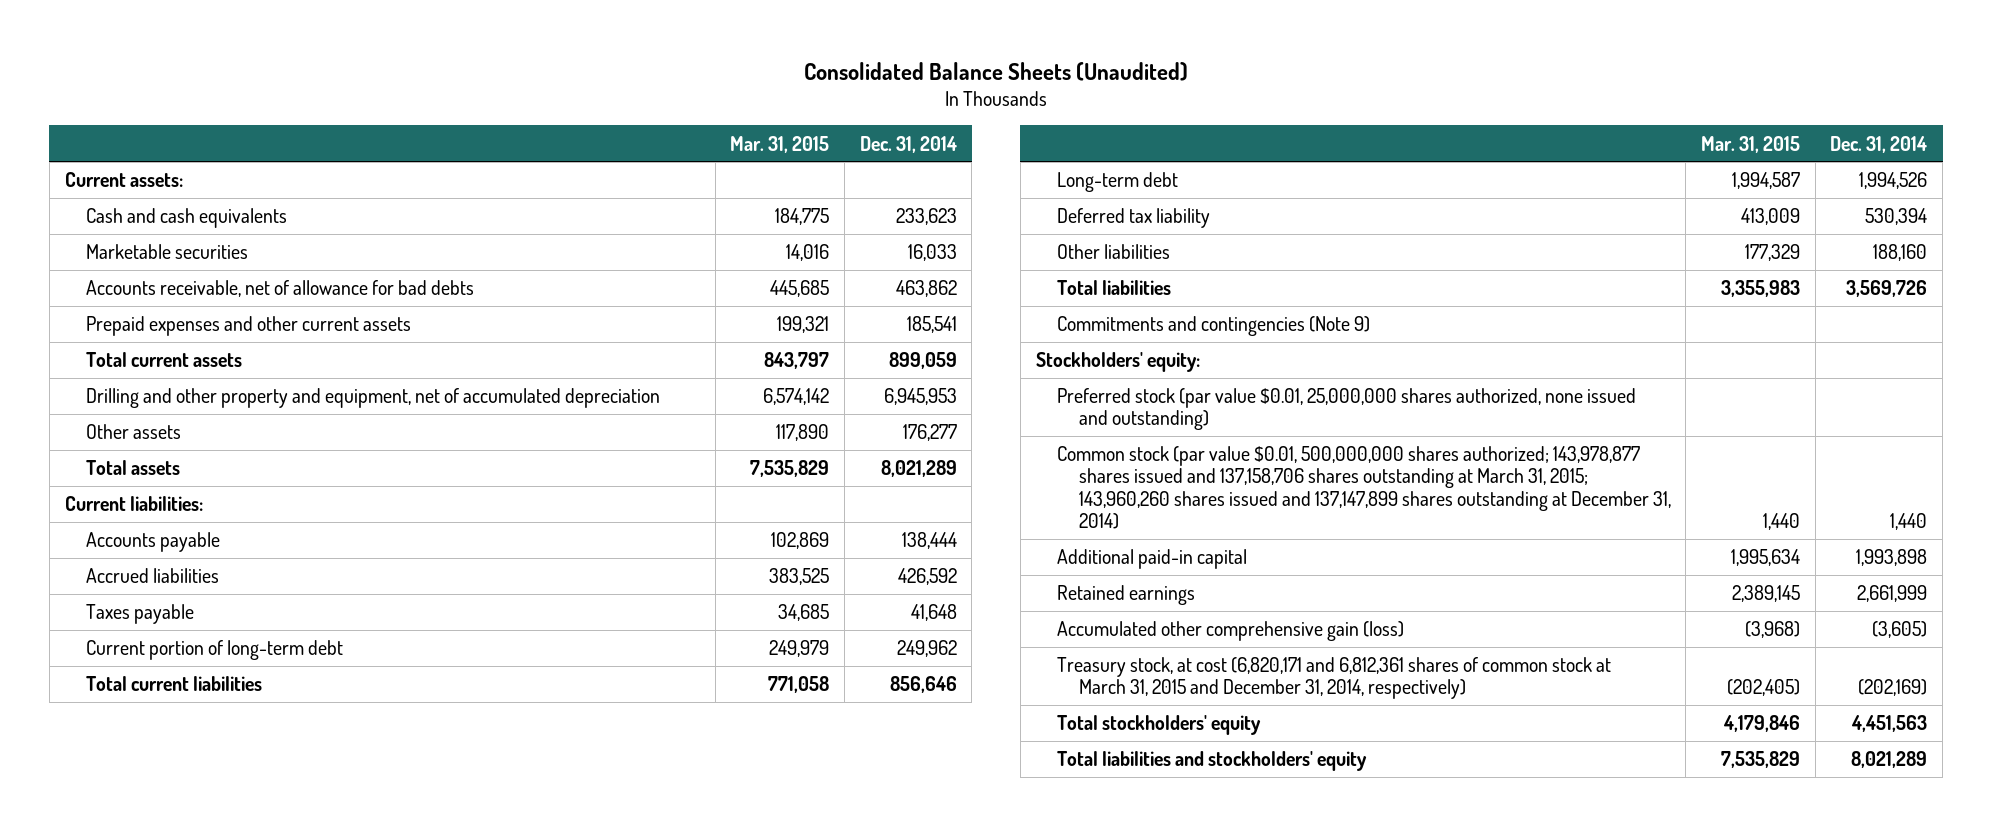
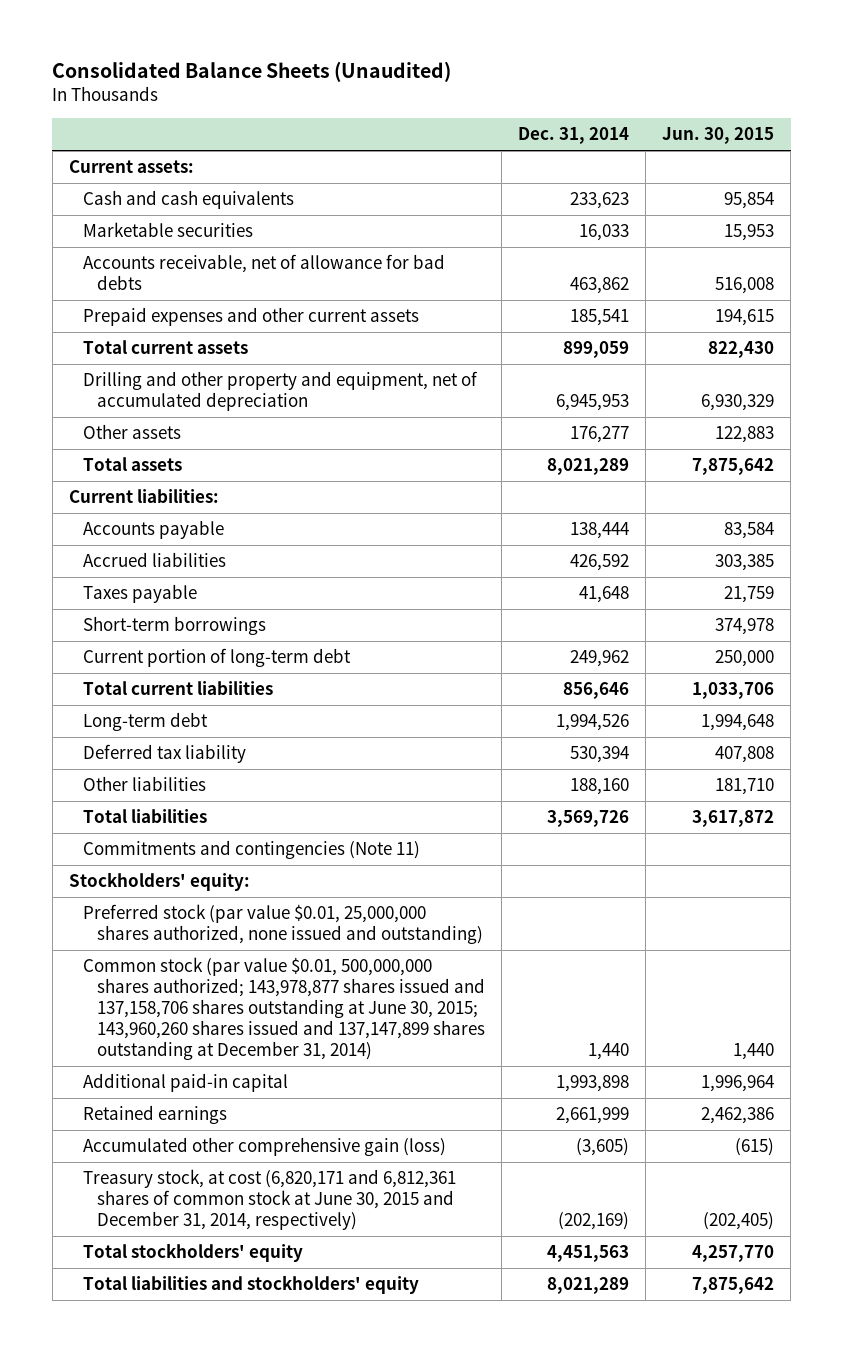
- | Mar. 31, 2015 | Dec. 31, 2014
+ | Dec. 31, 2014 | Jun. 30, 2015
+ Short-term borrowings | | 374,978
- Commitments and contingencies (Note 9)
+ Commitments and contingencies (Note 11)
- Common stock (par value $0.01, 500,000,000 shares authorized; 143,978,877 shares issued and 137,158,706 shares outstanding at March 31, 2015; 143,960,260 shares issued and 137,147,899 shares outstanding at December 31, 2014) | 1,440 | 1,440
+ Common stock (par value $0.01, 500,000,000 shares authorized; 143,978,877 shares issued and 137,158,706 shares outstanding at June 30, 2015; 143,960,260 shares issued and 137,147,899 shares outstanding at December 31, 2014) | 1,440 | 1,440
- Treasury stock, at cost (6,820,171 and 6,812,361 shares of common stock at March 31, 2015 and December 31, 2014, respectively) | (202,405) | (202,169)
+ Treasury stock, at cost (6,820,171 and 6,812,361 shares of common stock at June 30, 2015 and December 31, 2014, respectively) | (202,169) | (202,405)

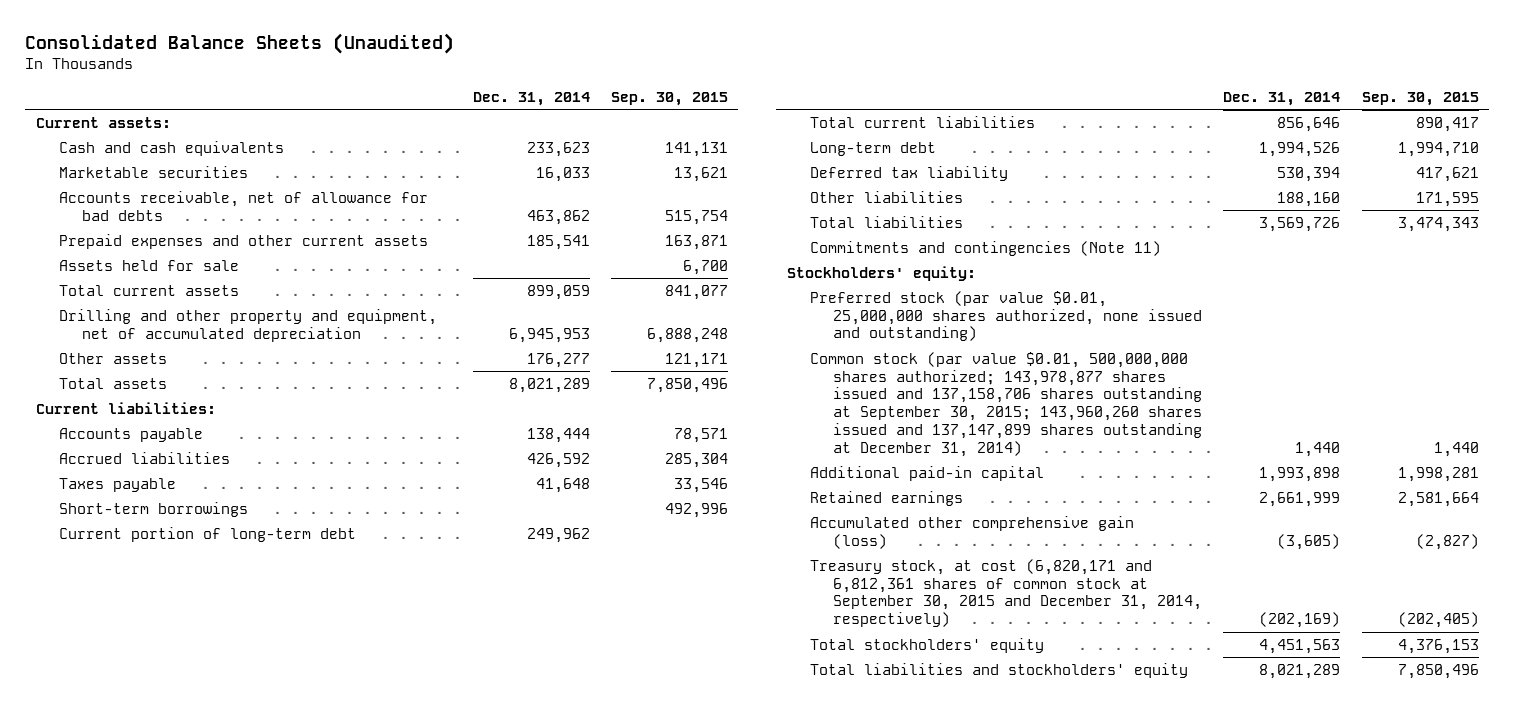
- | Dec. 31, 2014 | Jun. 30, 2015
+ | Dec. 31, 2014 | Sep. 30, 2015
+ Assets held for sale | | 6,700
- Common stock (par value $0.01, 500,000,000 shares authorized; 143,978,877 shares issued and 137,158,706 shares outstanding at June 30, 2015; 143,960,260 shares issued and 137,147,899 shares outstanding at December 31, 2014) | 1,440 | 1,440
+ Common stock (par value $0.01, 500,000,000 shares authorized; 143,978,877 shares issued and 137,158,706 shares outstanding at September 30, 2015; 143,960,260 shares issued and 137,147,899 shares outstanding at December 31, 2014) | 1,440 | 1,440
- Treasury stock, at cost (6,820,171 and 6,812,361 shares of common stock at June 30, 2015 and December 31, 2014, respectively) | (202,169) | (202,405)
+ Treasury stock, at cost (6,820,171 and 6,812,361 shares of common stock at September 30, 2015 and December 31, 2014, respectively) | (202,169) | (202,405)

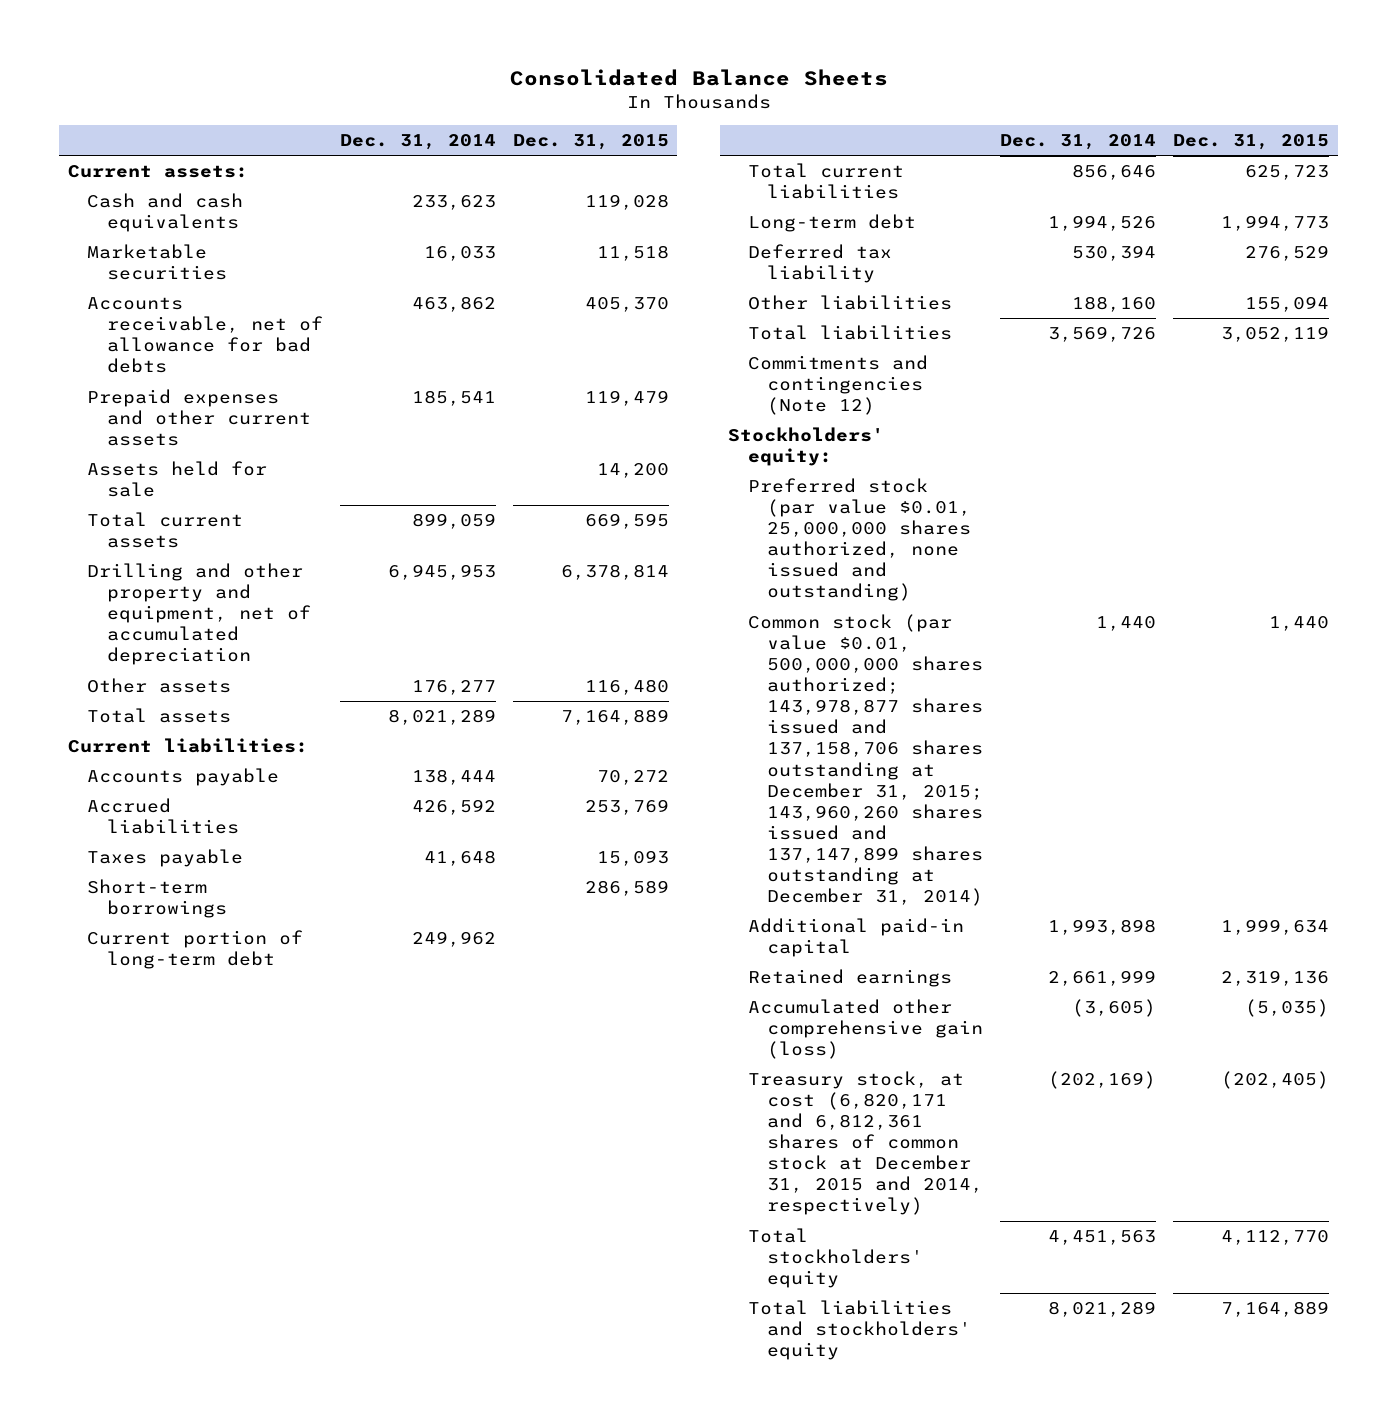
- Consolidated Balance Sheets (Unaudited)
+ Consolidated Balance Sheets
- | Dec. 31, 2014 | Sep. 30, 2015
+ | Dec. 31, 2014 | Dec. 31, 2015
- Commitments and contingencies (Note 11)
+ Commitments and contingencies (Note 12)
- Common stock (par value $0.01, 500,000,000 shares authorized; 143,978,877 shares issued and 137,158,706 shares outstanding at September 30, 2015; 143,960,260 shares issued and 137,147,899 shares outstanding at December 31, 2014) | 1,440 | 1,440
+ Common stock (par value $0.01, 500,000,000 shares authorized; 143,978,877 shares issued and 137,158,706 shares outstanding at December 31, 2015; 143,960,260 shares issued and 137,147,899 shares outstanding at December 31, 2014) | 1,440 | 1,440
- Treasury stock, at cost (6,820,171 and 6,812,361 shares of common stock at September 30, 2015 and December 31, 2014, respectively) | (202,169) | (202,405)
+ Treasury stock, at cost (6,820,171 and 6,812,361 shares of common stock at December 31, 2015 and 2014, respectively) | (202,169) | (202,405)

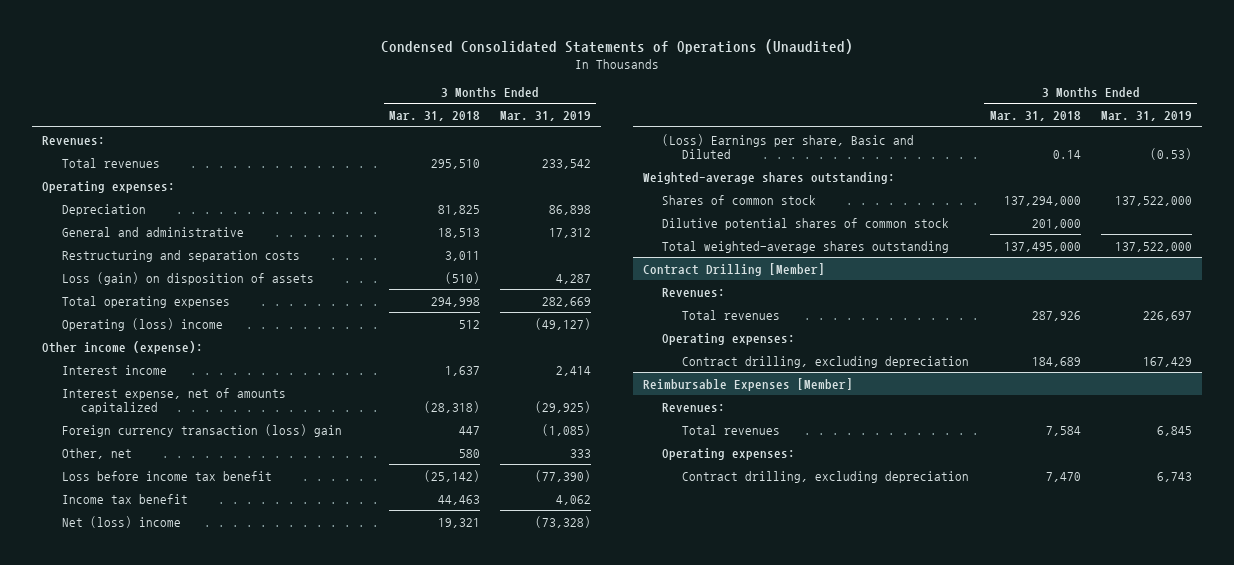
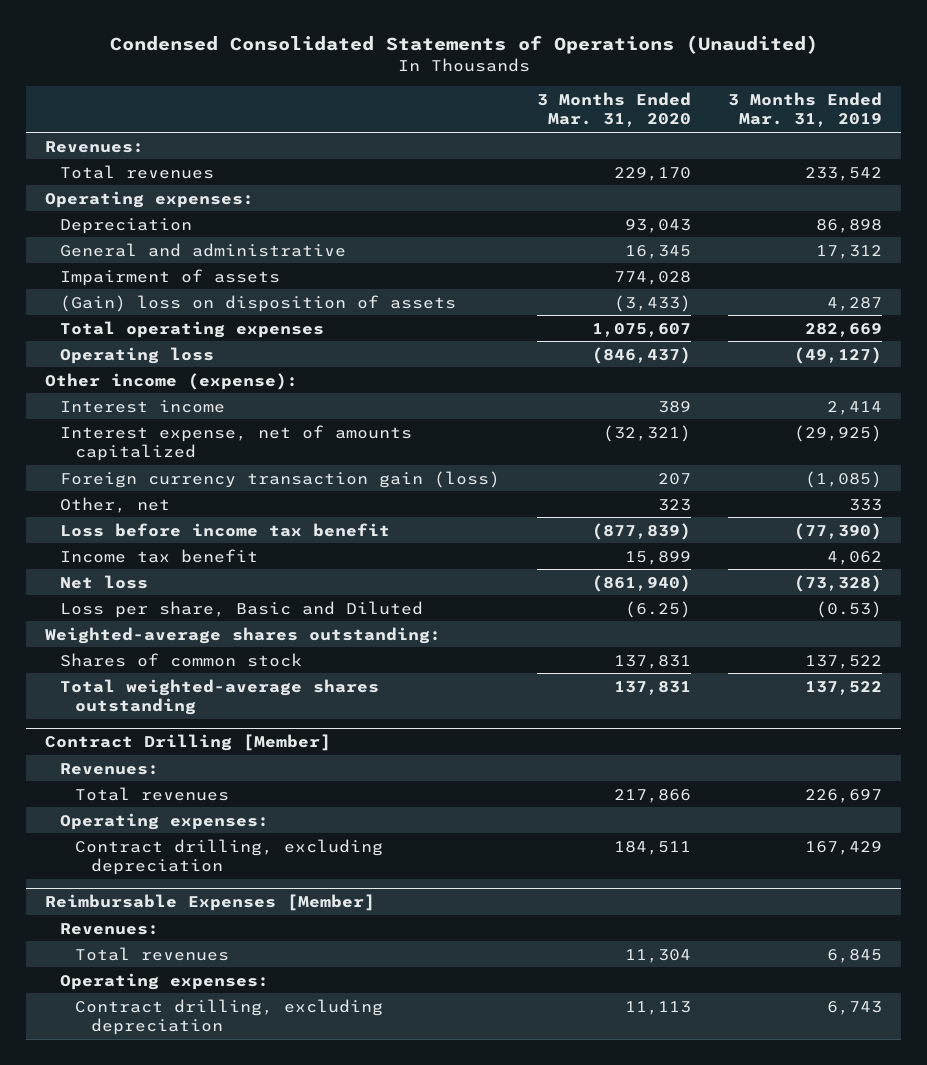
- | 3 Months Ended Mar. 31, 2018 | 3 Months Ended Mar. 31, 2019
+ | 3 Months Ended Mar. 31, 2020 | 3 Months Ended Mar. 31, 2019
- Restructuring and separation costs | 3,011 |
- Loss (gain) on disposition of assets | (510) | 4,287
+ Impairment of assets | 774,028 |
+ (Gain) loss on disposition of assets | (3,433) | 4,287
- Operating (loss) income | 512 | (49,127)
+ Operating loss | (846,437) | (49,127)
- Foreign currency transaction (loss) gain | 447 | (1,085)
+ Foreign currency transaction gain (loss) | 207 | (1,085)
- Net (loss) income | 19,321 | (73,328)
- (Loss) Earnings per share, Basic and Diluted | 0.14 | (0.53)
+ Net loss | (861,940) | (73,328)
+ Loss per share, Basic and Diluted | (6.25) | (0.53)
- Shares of common stock | 137,294,000 | 137,522,000
- Dilutive potential shares of common stock | 201,000 |
- Total weighted-average shares outstanding | 137,495,000 | 137,522,000
+ Shares of common stock | 137,831 | 137,522
+ Total weighted-average shares outstanding | 137,831 | 137,522

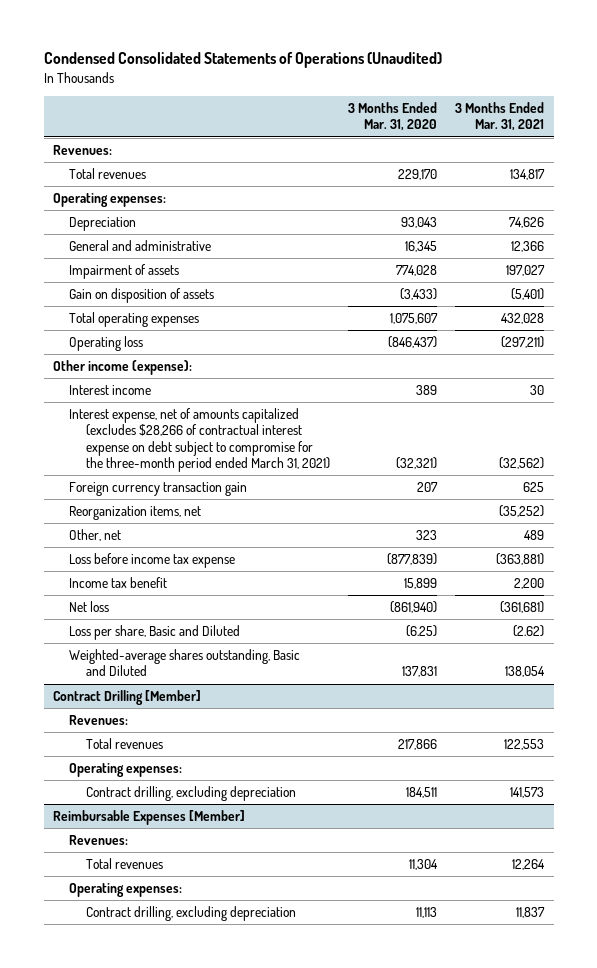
- | 3 Months Ended Mar. 31, 2020 | 3 Months Ended Mar. 31, 2019
+ | 3 Months Ended Mar. 31, 2020 | 3 Months Ended Mar. 31, 2021
- (Gain) loss on disposition of assets | (3,433) | 4,287
+ Gain on disposition of assets | (3,433) | (5,401)
- Interest expense, net of amounts capitalized | (32,321) | (29,925)
- Foreign currency transaction gain (loss) | 207 | (1,085)
+ Interest expense, net of amounts capitalized (excludes $28,266 of contractual interest expense on debt subject to compromise for the three-month period ended March 31, 2021) | (32,321) | (32,562)
+ Foreign currency transaction gain | 207 | 625
+ Reorganization items, net | | (35,252)
- Loss before income tax benefit | (877,839) | (77,390)
+ Loss before income tax expense | (877,839) | (363,881)
- Weighted-average shares outstanding:
- Shares of common stock | 137,831 | 137,522
- Total weighted-average shares outstanding | 137,831 | 137,522
+ Weighted-average shares outstanding, Basic and Diluted | 137,831 | 138,054

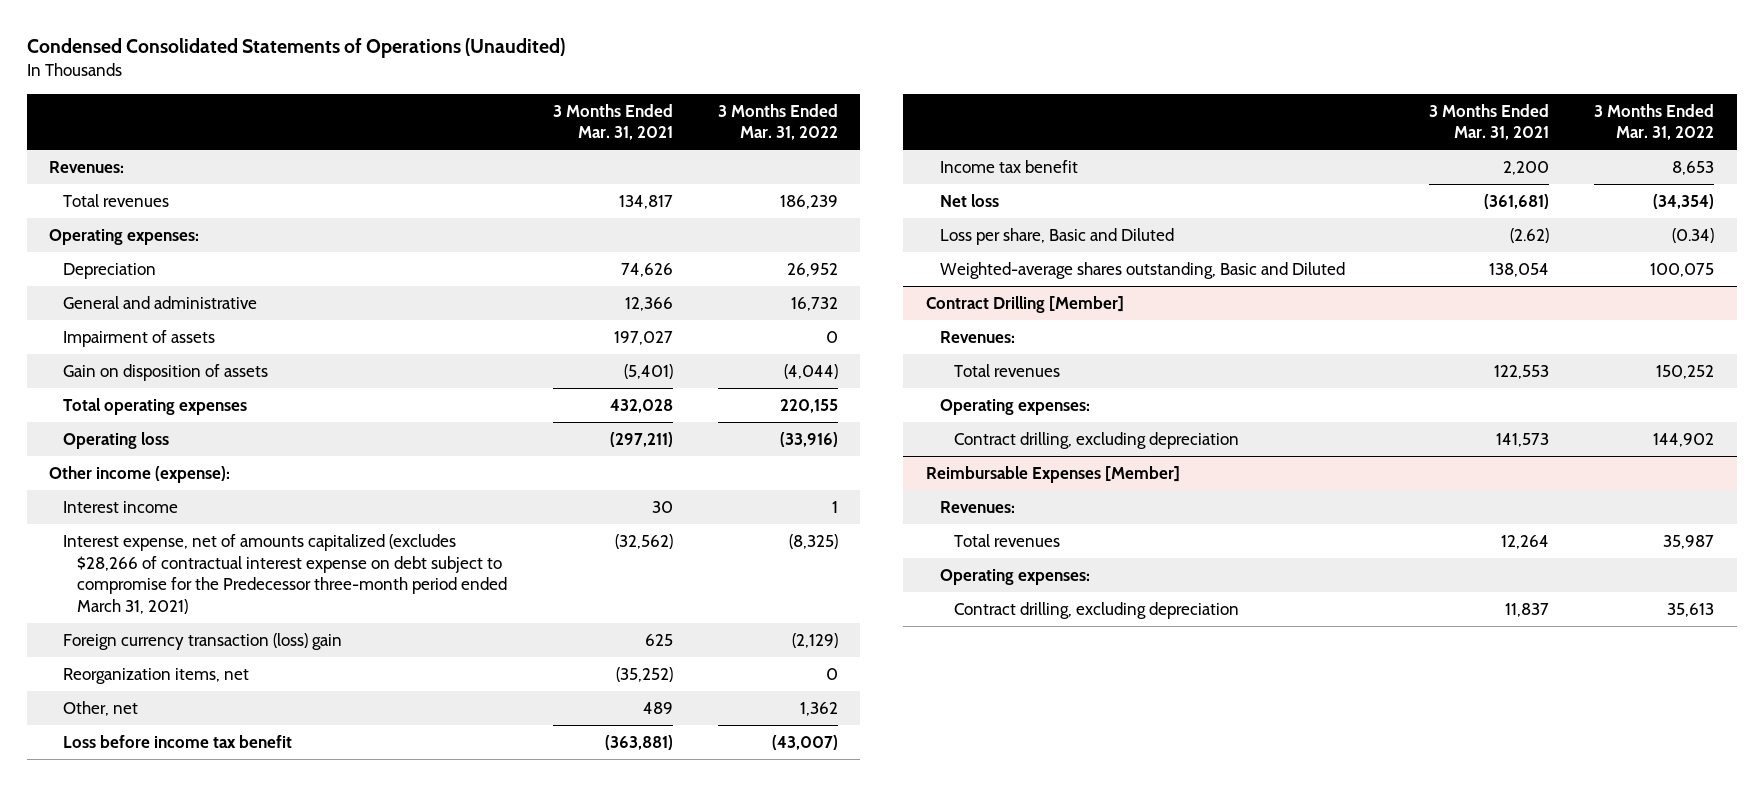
- | 3 Months Ended Mar. 31, 2020 | 3 Months Ended Mar. 31, 2021
+ | 3 Months Ended Mar. 31, 2021 | 3 Months Ended Mar. 31, 2022
- Interest expense, net of amounts capitalized (excludes $28,266 of contractual interest expense on debt subject to compromise for the three-month period ended March 31, 2021) | (32,321) | (32,562)
- Foreign currency transaction gain | 207 | 625
+ Interest expense, net of amounts capitalized (excludes $28,266 of contractual interest expense on debt subject to compromise for the Predecessor three-month period ended March 31, 2021) | (32,562) | (8,325)
+ Foreign currency transaction (loss) gain | 625 | (2,129)
- Loss before income tax expense | (877,839) | (363,881)
+ Loss before income tax benefit | (363,881) | (43,007)

